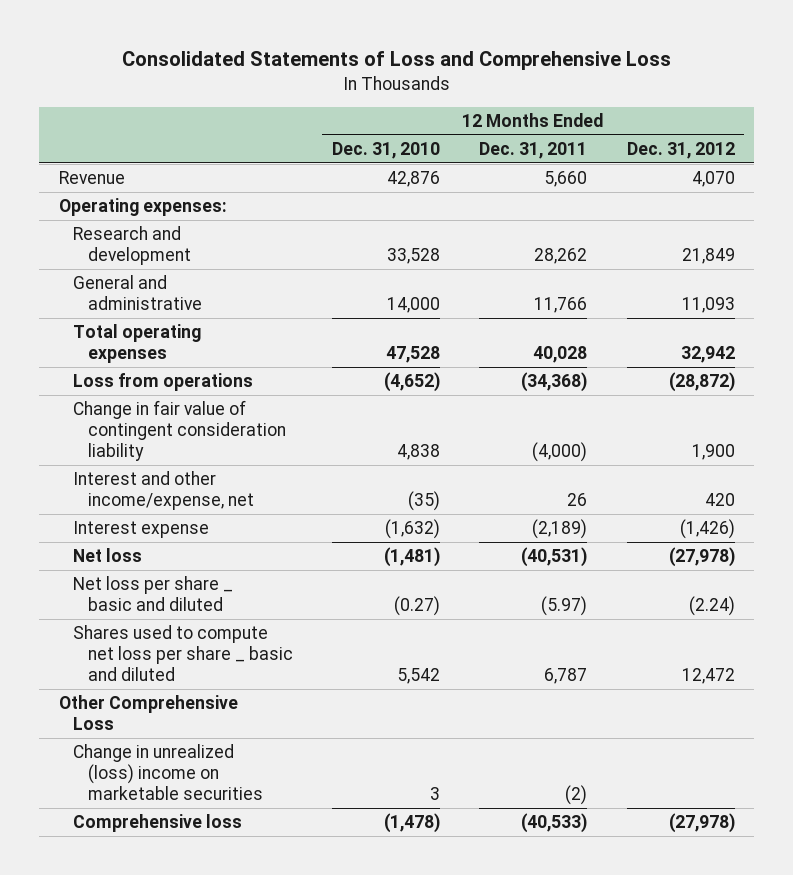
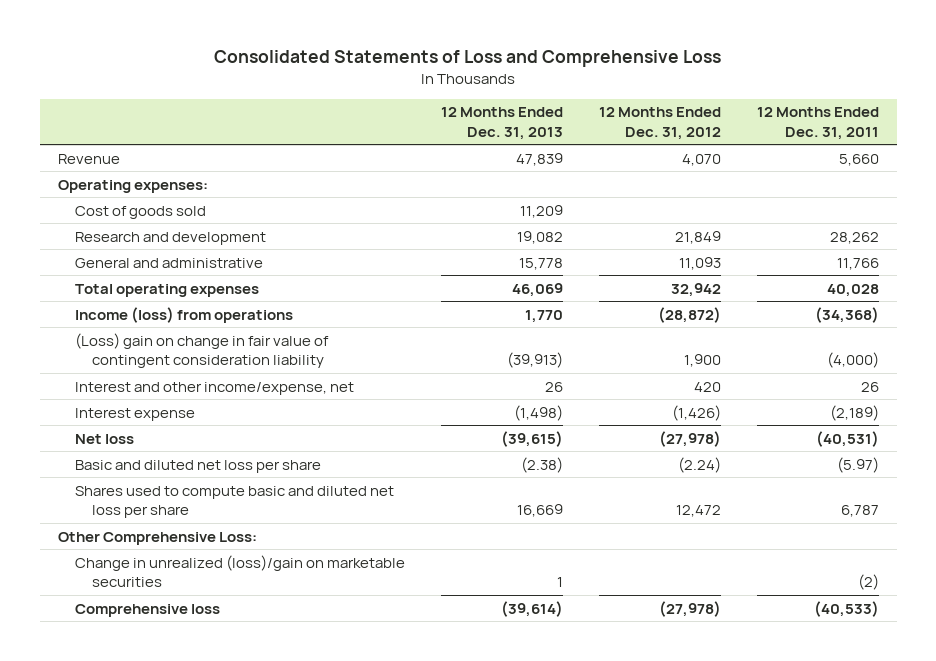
- | 12 Months Ended Dec. 31, 2010 | 12 Months Ended Dec. 31, 2011 | 12 Months Ended Dec. 31, 2012
+ | 12 Months Ended Dec. 31, 2013 | 12 Months Ended Dec. 31, 2012 | 12 Months Ended Dec. 31, 2011
+ Cost of goods sold | 11,209 | |
- Loss from operations | (4,652) | (34,368) | (28,872)
- Change in fair value of contingent consideration liability | 4,838 | (4,000) | 1,900
+ Income (loss) from operations | 1,770 | (28,872) | (34,368)
+ (Loss) gain on change in fair value of contingent consideration liability | (39,913) | 1,900 | (4,000)
- Net loss per share _ basic and diluted | (0.27) | (5.97) | (2.24)
- Shares used to compute net loss per share _ basic and diluted | 5,542 | 6,787 | 12,472
- Other Comprehensive Loss
- Change in unrealized (loss) income on marketable securities | 3 | (2) |
+ Basic and diluted net loss per share | (2.38) | (2.24) | (5.97)
+ Shares used to compute basic and diluted net loss per share | 16,669 | 12,472 | 6,787
+ Other Comprehensive Loss:
+ Change in unrealized (loss)/gain on marketable securities | 1 | | (2)

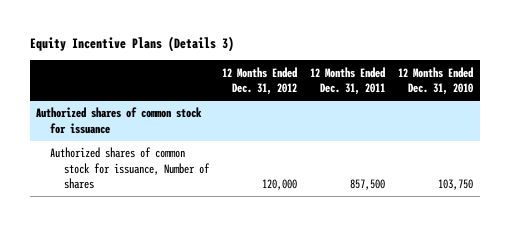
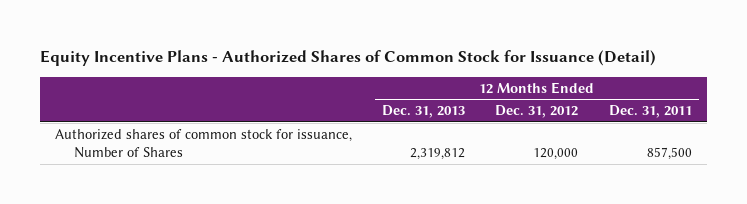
- Equity Incentive Plans (Details 3)
+ Equity Incentive Plans - Authorized Shares of Common Stock for Issuance (Detail)
- | 12 Months Ended Dec. 31, 2012 | 12 Months Ended Dec. 31, 2011 | 12 Months Ended Dec. 31, 2010
+ | 12 Months Ended Dec. 31, 2013 | 12 Months Ended Dec. 31, 2012 | 12 Months Ended Dec. 31, 2011
- Authorized shares of common stock for issuance
- Authorized shares of common stock for issuance, Number of shares | 120,000 | 857,500 | 103,750
+ Authorized shares of common stock for issuance, Number of Shares | 2,319,812 | 120,000 | 857,500

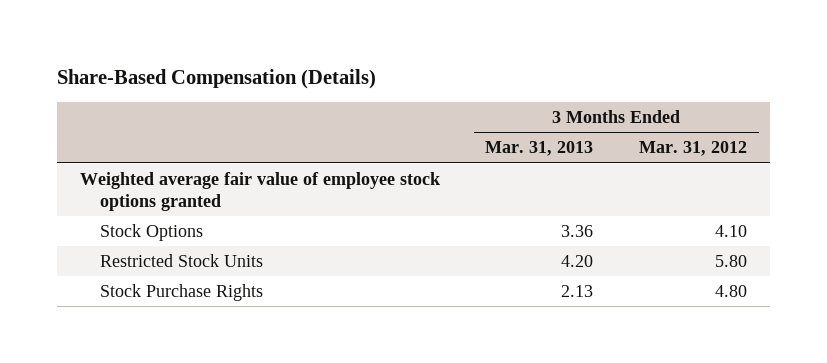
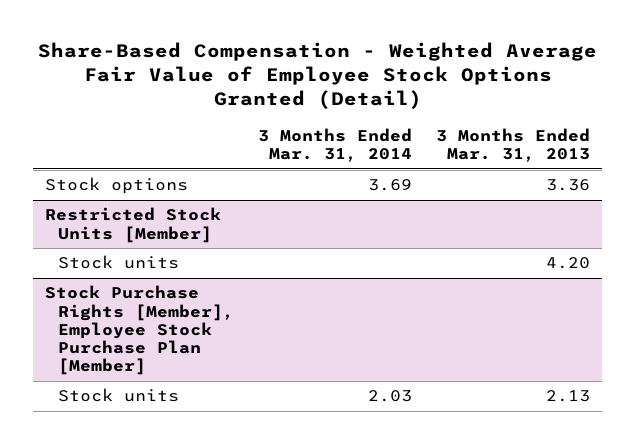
- Share-Based Compensation (Details)
+ Share-Based Compensation - Weighted Average Fair Value of Employee Stock Options Granted (Detail)
- | 3 Months Ended Mar. 31, 2013 | 3 Months Ended Mar. 31, 2012
+ | 3 Months Ended Mar. 31, 2014 | 3 Months Ended Mar. 31, 2013
- Weighted average fair value of employee stock options granted
- Stock Options | 3.36 | 4.10
- Restricted Stock Units | 4.20 | 5.80
- Stock Purchase Rights | 2.13 | 4.80
+ Stock options | 3.69 | 3.36
+ Restricted Stock Units [Member]
+ Stock units | | 4.20
+ Stock Purchase Rights [Member], Employee Stock Purchase Plan [Member]
+ Stock units | 2.03 | 2.13

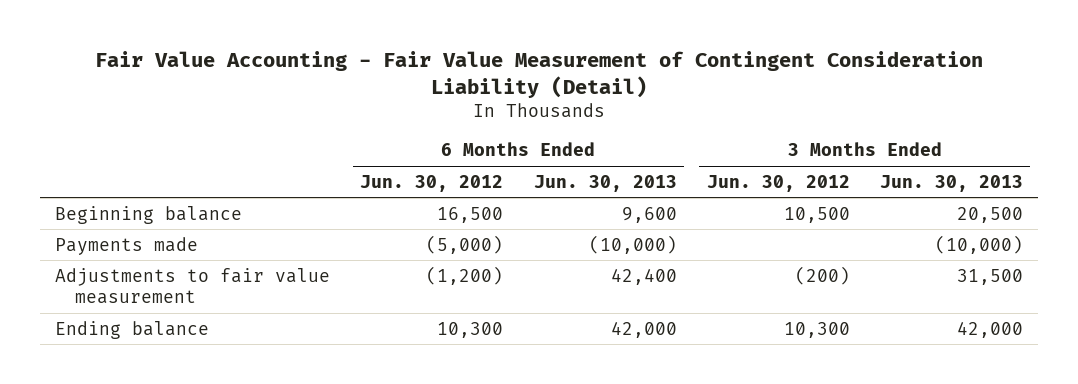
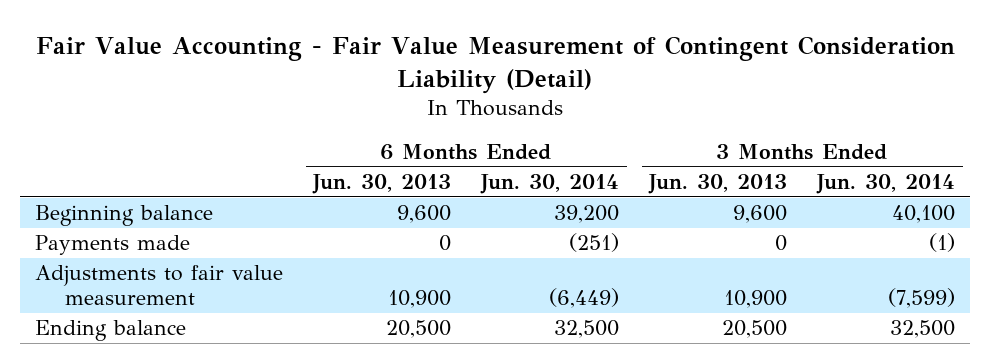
- | 6 Months Ended Jun. 30, 2012 | 6 Months Ended Jun. 30, 2013 | 3 Months Ended Jun. 30, 2012 | 3 Months Ended Jun. 30, 2013
+ | 6 Months Ended Jun. 30, 2013 | 6 Months Ended Jun. 30, 2014 | 3 Months Ended Jun. 30, 2013 | 3 Months Ended Jun. 30, 2014
- Beginning balance | 16,500 | 9,600 | 10,500 | 20,500
- Payments made | (5,000) | (10,000) | | (10,000)
- Adjustments to fair value measurement | (1,200) | 42,400 | (200) | 31,500
- Ending balance | 10,300 | 42,000 | 10,300 | 42,000
+ Beginning balance | 9,600 | 39,200 | 9,600 | 40,100
+ Payments made | 0 | (251) | 0 | (1)
+ Adjustments to fair value measurement | 10,900 | (6,449) | 10,900 | (7,599)
+ Ending balance | 20,500 | 32,500 | 20,500 | 32,500

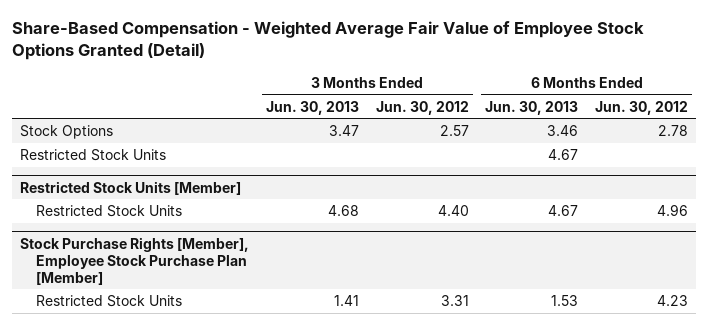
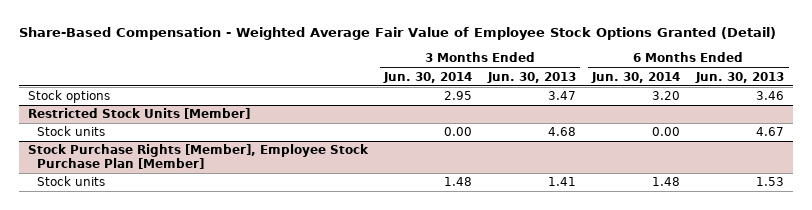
- | 3 Months Ended Jun. 30, 2013 | 3 Months Ended Jun. 30, 2012 | 6 Months Ended Jun. 30, 2013 | 6 Months Ended Jun. 30, 2012
+ | 3 Months Ended Jun. 30, 2014 | 3 Months Ended Jun. 30, 2013 | 6 Months Ended Jun. 30, 2014 | 6 Months Ended Jun. 30, 2013
- Stock Options | 3.47 | 2.57 | 3.46 | 2.78
- Restricted Stock Units | | | 4.67 |
+ Stock options | 2.95 | 3.47 | 3.20 | 3.46
@ Restricted Stock Units [Member]
- Restricted Stock Units | 4.68 | 4.40 | 4.67 | 4.96
+ Stock units | 0.00 | 4.68 | 0.00 | 4.67
@ Stock Purchase Rights [Member], Employee Stock Purchase Plan [Member]
- Restricted Stock Units | 1.41 | 3.31 | 1.53 | 4.23
+ Stock units | 1.48 | 1.41 | 1.48 | 1.53

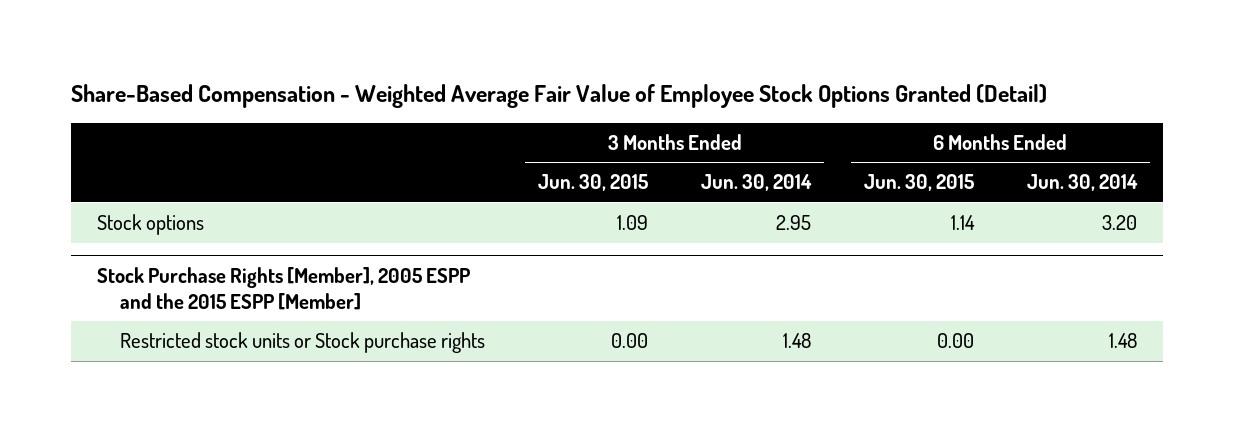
- | 3 Months Ended Jun. 30, 2014 | 3 Months Ended Jun. 30, 2013 | 6 Months Ended Jun. 30, 2014 | 6 Months Ended Jun. 30, 2013
+ | 3 Months Ended Jun. 30, 2015 | 3 Months Ended Jun. 30, 2014 | 6 Months Ended Jun. 30, 2015 | 6 Months Ended Jun. 30, 2014
- Restricted Stock Units [Member]
- Stock units | 0.00 | 4.68 | 0.00 | 4.67
- Stock Purchase Rights [Member], Employee Stock Purchase Plan [Member]
- Stock units | 1.48 | 1.41 | 1.48 | 1.53
+ Stock Purchase Rights [Member], 2005 ESPP and the 2015 ESPP [Member]
+ Restricted stock units or Stock purchase rights | 0.00 | 1.48 | 0.00 | 1.48

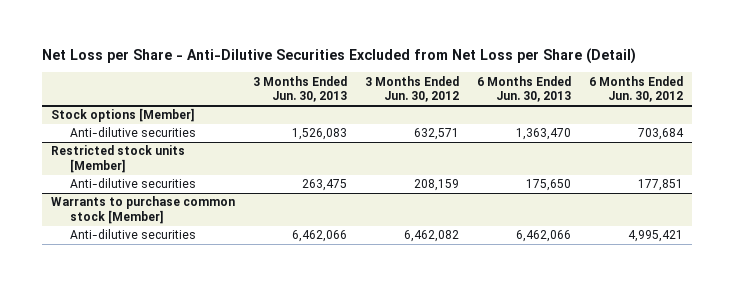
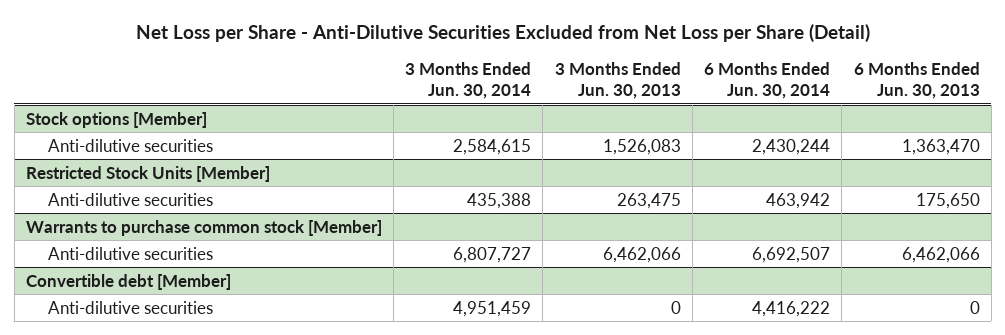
- | 3 Months Ended Jun. 30, 2013 | 3 Months Ended Jun. 30, 2012 | 6 Months Ended Jun. 30, 2013 | 6 Months Ended Jun. 30, 2012
+ | 3 Months Ended Jun. 30, 2014 | 3 Months Ended Jun. 30, 2013 | 6 Months Ended Jun. 30, 2014 | 6 Months Ended Jun. 30, 2013
- Restricted stock units [Member]
+ Restricted Stock Units [Member]
+ Convertible debt [Member]
+ Anti-dilutive securities | 4,951,459 | 0 | 4,416,222 | 0

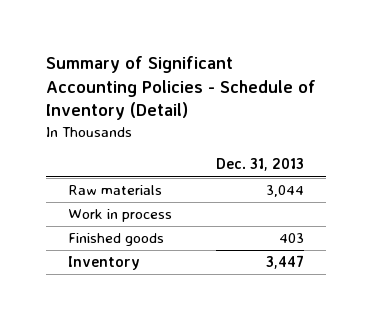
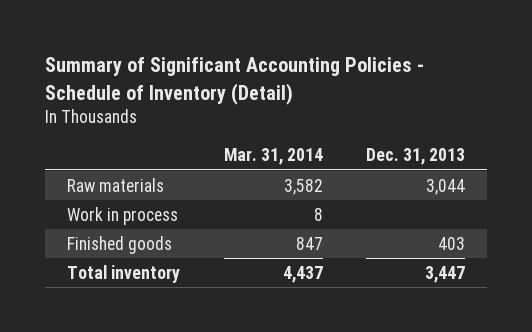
- | Dec. 31, 2013
+ | Mar. 31, 2014 | Dec. 31, 2013
- Inventory | 3,447
+ Total inventory | 4,437 | 3,447

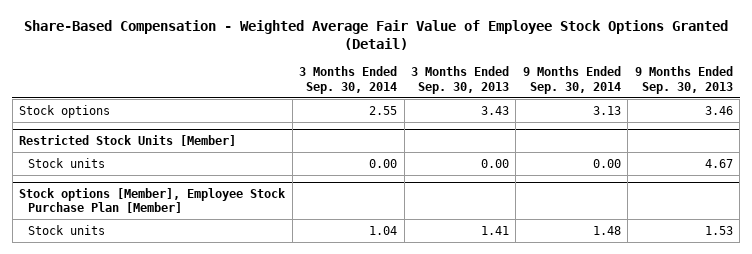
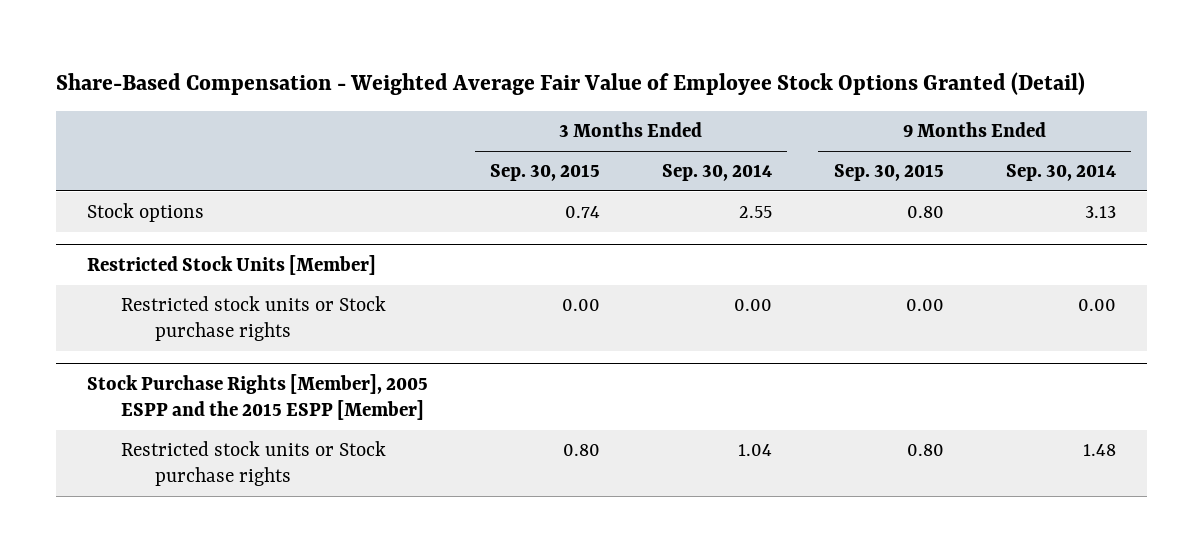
- | 3 Months Ended Sep. 30, 2014 | 3 Months Ended Sep. 30, 2013 | 9 Months Ended Sep. 30, 2014 | 9 Months Ended Sep. 30, 2013
+ | 3 Months Ended Sep. 30, 2015 | 3 Months Ended Sep. 30, 2014 | 9 Months Ended Sep. 30, 2015 | 9 Months Ended Sep. 30, 2014
@ Restricted Stock Units [Member]
- Stock units | 0.00 | 0.00 | 0.00 | 4.67
- Stock options [Member], Employee Stock Purchase Plan [Member]
- Stock units | 1.04 | 1.41 | 1.48 | 1.53
@ Restricted Stock Units [Member]
+ Restricted stock units or Stock purchase rights | 0.00 | 0.00 | 0.00 | 0.00
+ Stock Purchase Rights [Member], 2005 ESPP and the 2015 ESPP [Member]
+ Restricted stock units or Stock purchase rights | 0.80 | 1.04 | 0.80 | 1.48

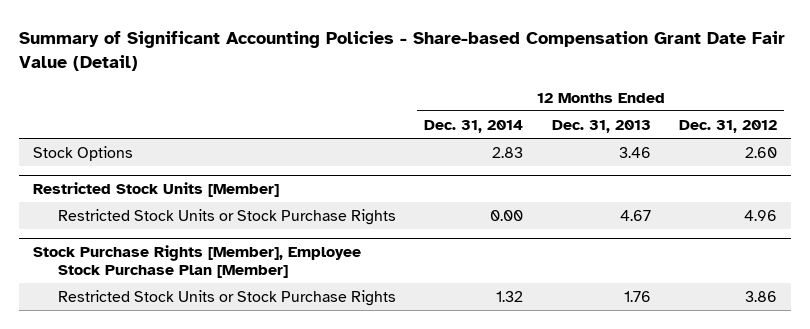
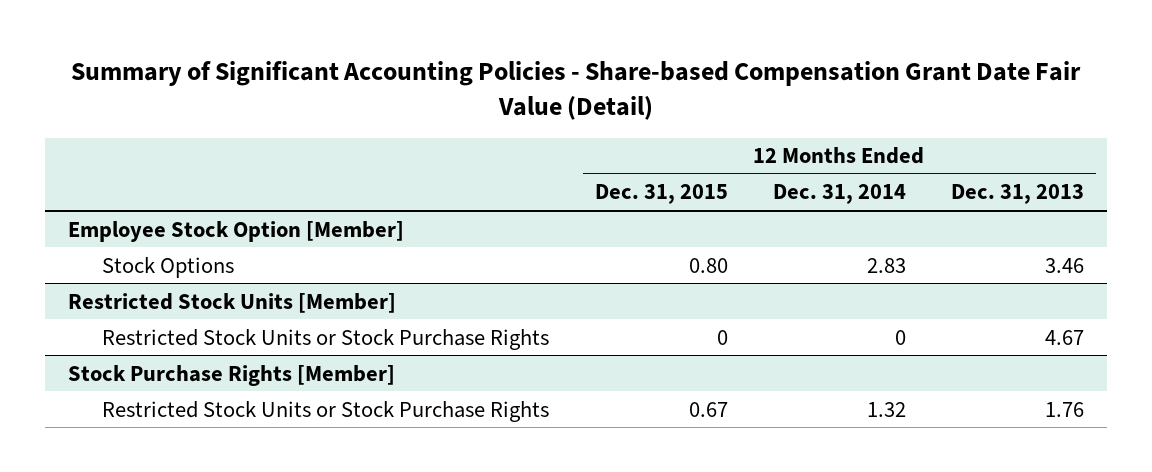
- | 12 Months Ended Dec. 31, 2014 | 12 Months Ended Dec. 31, 2013 | 12 Months Ended Dec. 31, 2012
+ | 12 Months Ended Dec. 31, 2015 | 12 Months Ended Dec. 31, 2014 | 12 Months Ended Dec. 31, 2013
+ Employee Stock Option [Member]
@ Restricted Stock Units [Member]
- Restricted Stock Units or Stock Purchase Rights | 0.00 | 4.67 | 4.96
- Stock Purchase Rights [Member], Employee Stock Purchase Plan [Member]
@ Restricted Stock Units [Member]
+ Restricted Stock Units or Stock Purchase Rights | 0 | 0 | 4.67
+ Stock Purchase Rights [Member]

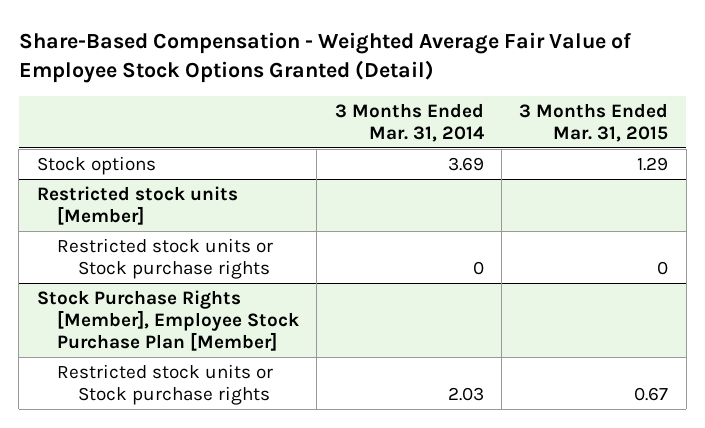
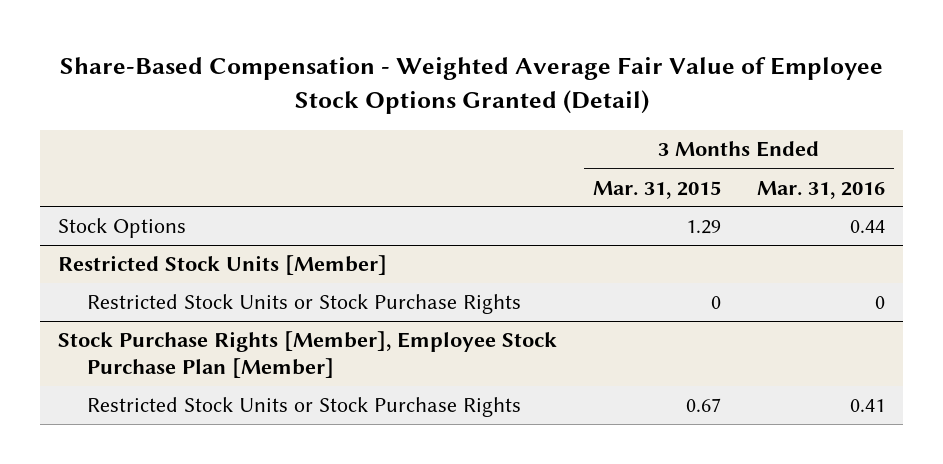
- | 3 Months Ended Mar. 31, 2014 | 3 Months Ended Mar. 31, 2015
+ | 3 Months Ended Mar. 31, 2015 | 3 Months Ended Mar. 31, 2016
- Stock options | 3.69 | 1.29
- Restricted stock units [Member]
- Restricted stock units or Stock purchase rights | 0 | 0
+ Stock Options | 1.29 | 0.44
+ Restricted Stock Units [Member]
+ Restricted Stock Units or Stock Purchase Rights | 0 | 0
@ Stock Purchase Rights [Member], Employee Stock Purchase Plan [Member]
- Restricted stock units or Stock purchase rights | 2.03 | 0.67
+ Restricted Stock Units or Stock Purchase Rights | 0.67 | 0.41

